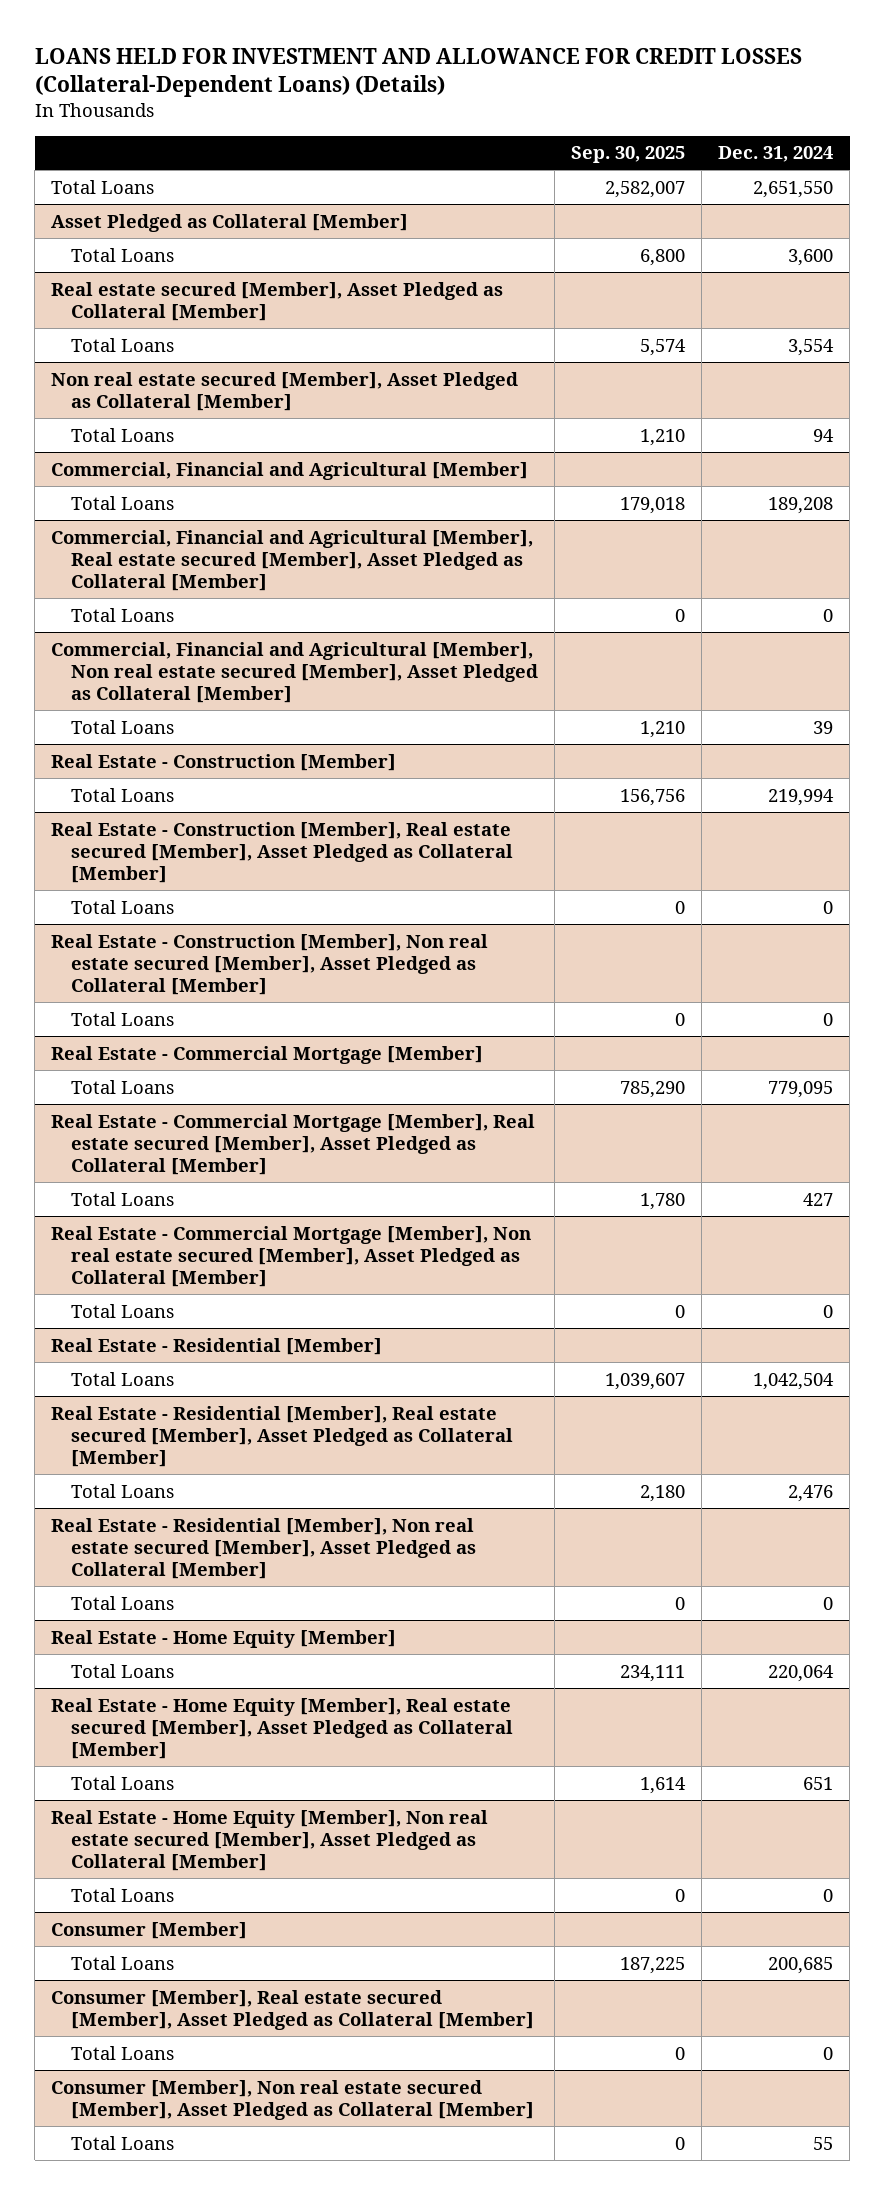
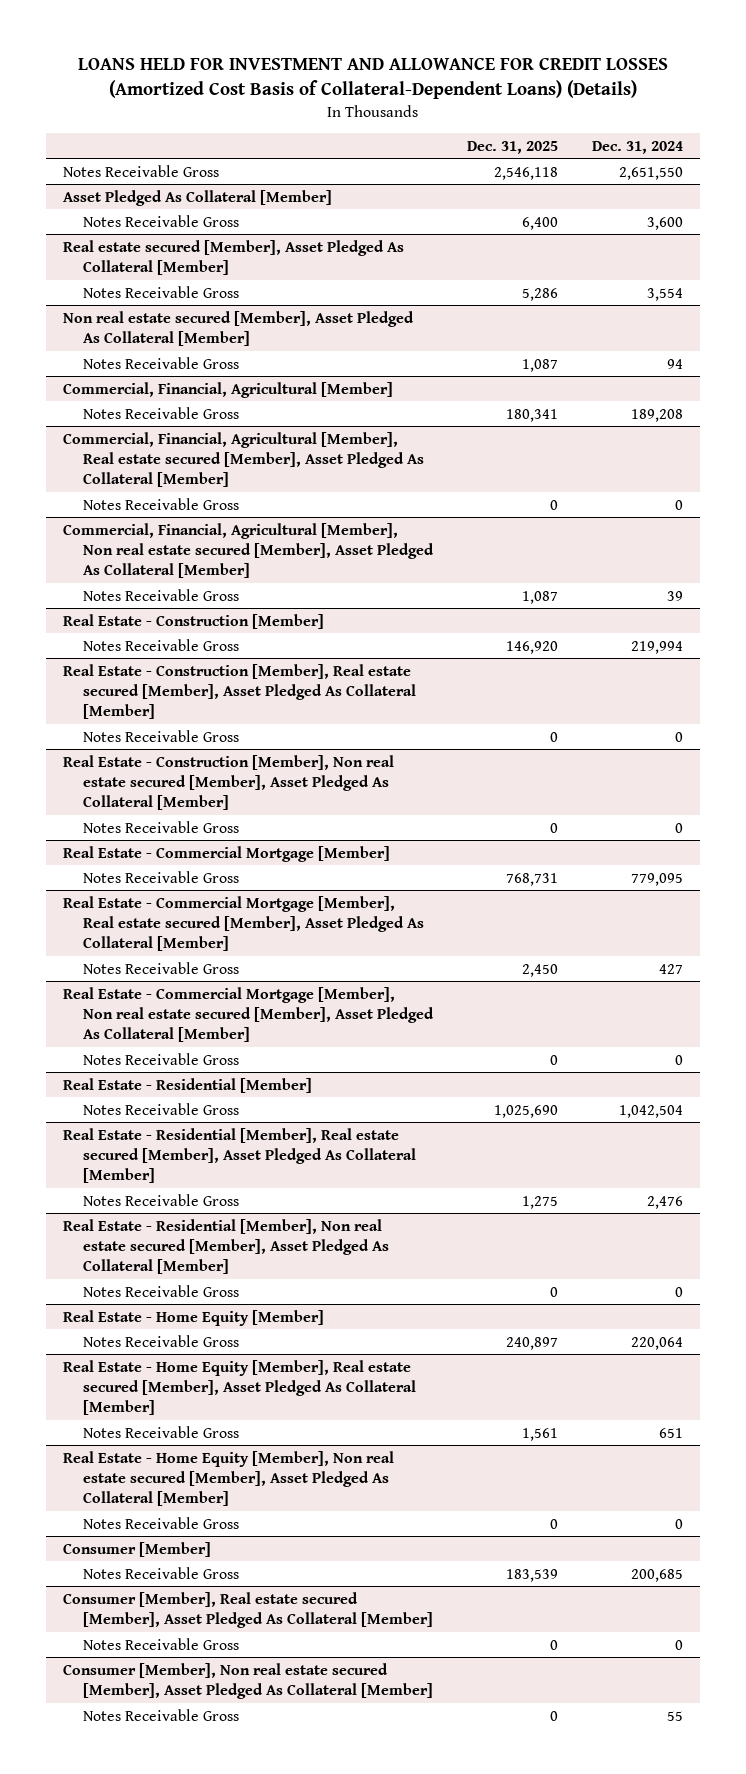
- LOANS HELD FOR INVESTMENT AND ALLOWANCE FOR CREDIT LOSSES (Collateral-Dependent Loans) (Details)
+ LOANS HELD FOR INVESTMENT AND ALLOWANCE FOR CREDIT LOSSES (Amortized Cost Basis of Collateral-Dependent Loans) (Details)
- | Sep. 30, 2025 | Dec. 31, 2024
+ | Dec. 31, 2025 | Dec. 31, 2024
- Total Loans | 2,582,007 | 2,651,550
- Asset Pledged as Collateral [Member]
- Total Loans | 6,800 | 3,600
- Real estate secured [Member], Asset Pledged as Collateral [Member]
- Total Loans | 5,574 | 3,554
- Non real estate secured [Member], Asset Pledged as Collateral [Member]
- Total Loans | 1,210 | 94
- Commercial, Financial and Agricultural [Member]
- Total Loans | 179,018 | 189,208
- Commercial, Financial and Agricultural [Member], Real estate secured [Member], Asset Pledged as Collateral [Member]
- Total Loans | 0 | 0
- Commercial, Financial and Agricultural [Member], Non real estate secured [Member], Asset Pledged as Collateral [Member]
- Total Loans | 1,210 | 39
+ Notes Receivable Gross | 2,546,118 | 2,651,550
+ Asset Pledged As Collateral [Member]
+ Notes Receivable Gross | 6,400 | 3,600
+ Real estate secured [Member], Asset Pledged As Collateral [Member]
+ Notes Receivable Gross | 5,286 | 3,554
+ Non real estate secured [Member], Asset Pledged As Collateral [Member]
+ Notes Receivable Gross | 1,087 | 94
+ Commercial, Financial, Agricultural [Member]
+ Notes Receivable Gross | 180,341 | 189,208
+ Commercial, Financial, Agricultural [Member], Real estate secured [Member], Asset Pledged As Collateral [Member]
+ Notes Receivable Gross | 0 | 0
+ Commercial, Financial, Agricultural [Member], Non real estate secured [Member], Asset Pledged As Collateral [Member]
+ Notes Receivable Gross | 1,087 | 39
@ Real Estate - Construction [Member]
- Total Loans | 156,756 | 219,994
- Real Estate - Construction [Member], Real estate secured [Member], Asset Pledged as Collateral [Member]
- Total Loans | 0 | 0
- Real Estate - Construction [Member], Non real estate secured [Member], Asset Pledged as Collateral [Member]
- Total Loans | 0 | 0
@ Real Estate - Construction [Member]
+ Notes Receivable Gross | 146,920 | 219,994
+ Real Estate - Construction [Member], Real estate secured [Member], Asset Pledged As Collateral [Member]
+ Notes Receivable Gross | 0 | 0
+ Real Estate - Construction [Member], Non real estate secured [Member], Asset Pledged As Collateral [Member]
+ Notes Receivable Gross | 0 | 0
@ Real Estate - Commercial Mortgage [Member]
- Total Loans | 785,290 | 779,095
- Real Estate - Commercial Mortgage [Member], Real estate secured [Member], Asset Pledged as Collateral [Member]
- Total Loans | 1,780 | 427
- Real Estate - Commercial Mortgage [Member], Non real estate secured [Member], Asset Pledged as Collateral [Member]
- Total Loans | 0 | 0
@ Real Estate - Commercial Mortgage [Member]
+ Notes Receivable Gross | 768,731 | 779,095
+ Real Estate - Commercial Mortgage [Member], Real estate secured [Member], Asset Pledged As Collateral [Member]
+ Notes Receivable Gross | 2,450 | 427
+ Real Estate - Commercial Mortgage [Member], Non real estate secured [Member], Asset Pledged As Collateral [Member]
+ Notes Receivable Gross | 0 | 0
@ Real Estate - Residential [Member]
- Total Loans | 1,039,607 | 1,042,504
- Real Estate - Residential [Member], Real estate secured [Member], Asset Pledged as Collateral [Member]
- Total Loans | 2,180 | 2,476
- Real Estate - Residential [Member], Non real estate secured [Member], Asset Pledged as Collateral [Member]
- Total Loans | 0 | 0
@ Real Estate - Residential [Member]
+ Notes Receivable Gross | 1,025,690 | 1,042,504
+ Real Estate - Residential [Member], Real estate secured [Member], Asset Pledged As Collateral [Member]
+ Notes Receivable Gross | 1,275 | 2,476
+ Real Estate - Residential [Member], Non real estate secured [Member], Asset Pledged As Collateral [Member]
+ Notes Receivable Gross | 0 | 0
@ Real Estate - Home Equity [Member]
- Total Loans | 234,111 | 220,064
- Real Estate - Home Equity [Member], Real estate secured [Member], Asset Pledged as Collateral [Member]
- Total Loans | 1,614 | 651
- Real Estate - Home Equity [Member], Non real estate secured [Member], Asset Pledged as Collateral [Member]
- Total Loans | 0 | 0
@ Real Estate - Home Equity [Member]
+ Notes Receivable Gross | 240,897 | 220,064
+ Real Estate - Home Equity [Member], Real estate secured [Member], Asset Pledged As Collateral [Member]
+ Notes Receivable Gross | 1,561 | 651
+ Real Estate - Home Equity [Member], Non real estate secured [Member], Asset Pledged As Collateral [Member]
+ Notes Receivable Gross | 0 | 0
@ Consumer [Member]
- Total Loans | 187,225 | 200,685
- Consumer [Member], Real estate secured [Member], Asset Pledged as Collateral [Member]
- Total Loans | 0 | 0
- Consumer [Member], Non real estate secured [Member], Asset Pledged as Collateral [Member]
- Total Loans | 0 | 55
@ Consumer [Member]
+ Notes Receivable Gross | 183,539 | 200,685
+ Consumer [Member], Real estate secured [Member], Asset Pledged As Collateral [Member]
+ Notes Receivable Gross | 0 | 0
+ Consumer [Member], Non real estate secured [Member], Asset Pledged As Collateral [Member]
+ Notes Receivable Gross | 0 | 55

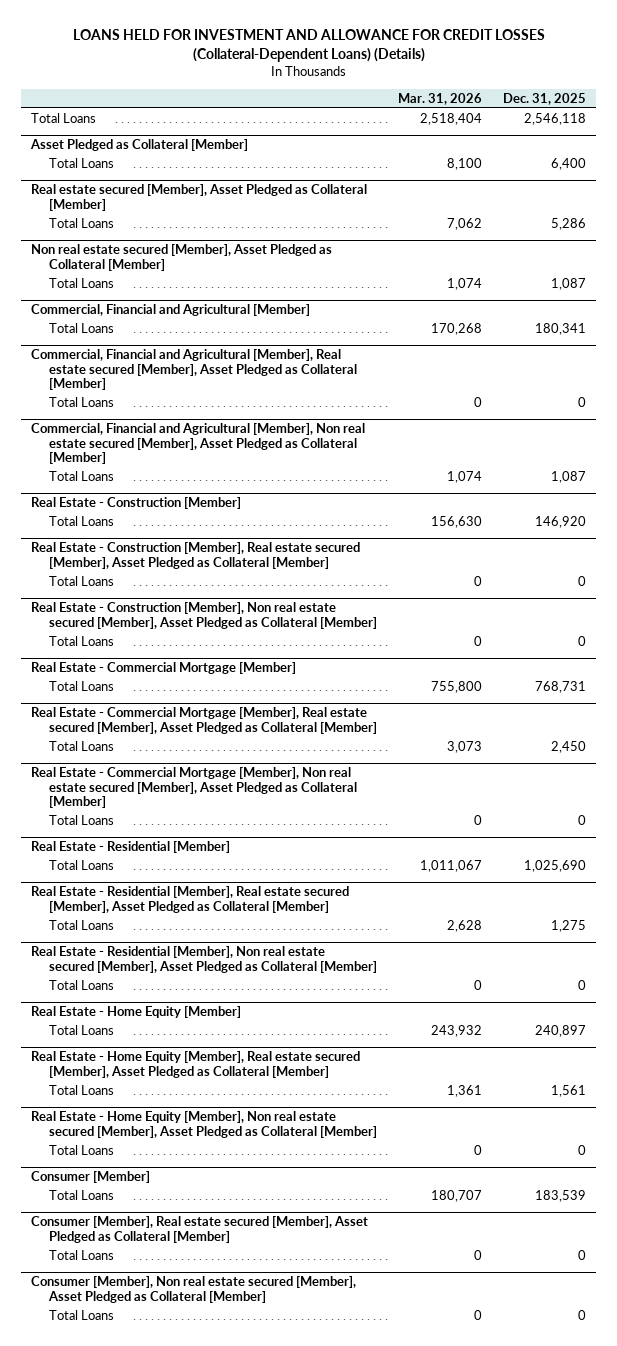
- LOANS HELD FOR INVESTMENT AND ALLOWANCE FOR CREDIT LOSSES (Amortized Cost Basis of Collateral-Dependent Loans) (Details)
+ LOANS HELD FOR INVESTMENT AND ALLOWANCE FOR CREDIT LOSSES (Collateral-Dependent Loans) (Details)
- | Dec. 31, 2025 | Dec. 31, 2024
+ | Mar. 31, 2026 | Dec. 31, 2025
- Notes Receivable Gross | 2,546,118 | 2,651,550
- Asset Pledged As Collateral [Member]
- Notes Receivable Gross | 6,400 | 3,600
- Real estate secured [Member], Asset Pledged As Collateral [Member]
- Notes Receivable Gross | 5,286 | 3,554
- Non real estate secured [Member], Asset Pledged As Collateral [Member]
- Notes Receivable Gross | 1,087 | 94
- Commercial, Financial, Agricultural [Member]
- Notes Receivable Gross | 180,341 | 189,208
- Commercial, Financial, Agricultural [Member], Real estate secured [Member], Asset Pledged As Collateral [Member]
- Notes Receivable Gross | 0 | 0
- Commercial, Financial, Agricultural [Member], Non real estate secured [Member], Asset Pledged As Collateral [Member]
- Notes Receivable Gross | 1,087 | 39
+ Total Loans | 2,518,404 | 2,546,118
+ Asset Pledged as Collateral [Member]
+ Total Loans | 8,100 | 6,400
+ Real estate secured [Member], Asset Pledged as Collateral [Member]
+ Total Loans | 7,062 | 5,286
+ Non real estate secured [Member], Asset Pledged as Collateral [Member]
+ Total Loans | 1,074 | 1,087
+ Commercial, Financial and Agricultural [Member]
+ Total Loans | 170,268 | 180,341
+ Commercial, Financial and Agricultural [Member], Real estate secured [Member], Asset Pledged as Collateral [Member]
+ Total Loans | 0 | 0
+ Commercial, Financial and Agricultural [Member], Non real estate secured [Member], Asset Pledged as Collateral [Member]
+ Total Loans | 1,074 | 1,087
@ Real Estate - Construction [Member]
- Notes Receivable Gross | 146,920 | 219,994
- Real Estate - Construction [Member], Real estate secured [Member], Asset Pledged As Collateral [Member]
- Notes Receivable Gross | 0 | 0
- Real Estate - Construction [Member], Non real estate secured [Member], Asset Pledged As Collateral [Member]
- Notes Receivable Gross | 0 | 0
@ Real Estate - Construction [Member]
+ Total Loans | 156,630 | 146,920
+ Real Estate - Construction [Member], Real estate secured [Member], Asset Pledged as Collateral [Member]
+ Total Loans | 0 | 0
+ Real Estate - Construction [Member], Non real estate secured [Member], Asset Pledged as Collateral [Member]
+ Total Loans | 0 | 0
@ Real Estate - Commercial Mortgage [Member]
- Notes Receivable Gross | 768,731 | 779,095
- Real Estate - Commercial Mortgage [Member], Real estate secured [Member], Asset Pledged As Collateral [Member]
- Notes Receivable Gross | 2,450 | 427
- Real Estate - Commercial Mortgage [Member], Non real estate secured [Member], Asset Pledged As Collateral [Member]
- Notes Receivable Gross | 0 | 0
@ Real Estate - Commercial Mortgage [Member]
+ Total Loans | 755,800 | 768,731
+ Real Estate - Commercial Mortgage [Member], Real estate secured [Member], Asset Pledged as Collateral [Member]
+ Total Loans | 3,073 | 2,450
+ Real Estate - Commercial Mortgage [Member], Non real estate secured [Member], Asset Pledged as Collateral [Member]
+ Total Loans | 0 | 0
@ Real Estate - Residential [Member]
- Notes Receivable Gross | 1,025,690 | 1,042,504
- Real Estate - Residential [Member], Real estate secured [Member], Asset Pledged As Collateral [Member]
- Notes Receivable Gross | 1,275 | 2,476
- Real Estate - Residential [Member], Non real estate secured [Member], Asset Pledged As Collateral [Member]
- Notes Receivable Gross | 0 | 0
@ Real Estate - Residential [Member]
+ Total Loans | 1,011,067 | 1,025,690
+ Real Estate - Residential [Member], Real estate secured [Member], Asset Pledged as Collateral [Member]
+ Total Loans | 2,628 | 1,275
+ Real Estate - Residential [Member], Non real estate secured [Member], Asset Pledged as Collateral [Member]
+ Total Loans | 0 | 0
@ Real Estate - Home Equity [Member]
- Notes Receivable Gross | 240,897 | 220,064
- Real Estate - Home Equity [Member], Real estate secured [Member], Asset Pledged As Collateral [Member]
- Notes Receivable Gross | 1,561 | 651
- Real Estate - Home Equity [Member], Non real estate secured [Member], Asset Pledged As Collateral [Member]
- Notes Receivable Gross | 0 | 0
@ Real Estate - Home Equity [Member]
+ Total Loans | 243,932 | 240,897
+ Real Estate - Home Equity [Member], Real estate secured [Member], Asset Pledged as Collateral [Member]
+ Total Loans | 1,361 | 1,561
+ Real Estate - Home Equity [Member], Non real estate secured [Member], Asset Pledged as Collateral [Member]
+ Total Loans | 0 | 0
@ Consumer [Member]
- Notes Receivable Gross | 183,539 | 200,685
- Consumer [Member], Real estate secured [Member], Asset Pledged As Collateral [Member]
- Notes Receivable Gross | 0 | 0
- Consumer [Member], Non real estate secured [Member], Asset Pledged As Collateral [Member]
- Notes Receivable Gross | 0 | 55
@ Consumer [Member]
+ Total Loans | 180,707 | 183,539
+ Consumer [Member], Real estate secured [Member], Asset Pledged as Collateral [Member]
+ Total Loans | 0 | 0
+ Consumer [Member], Non real estate secured [Member], Asset Pledged as Collateral [Member]
+ Total Loans | 0 | 0

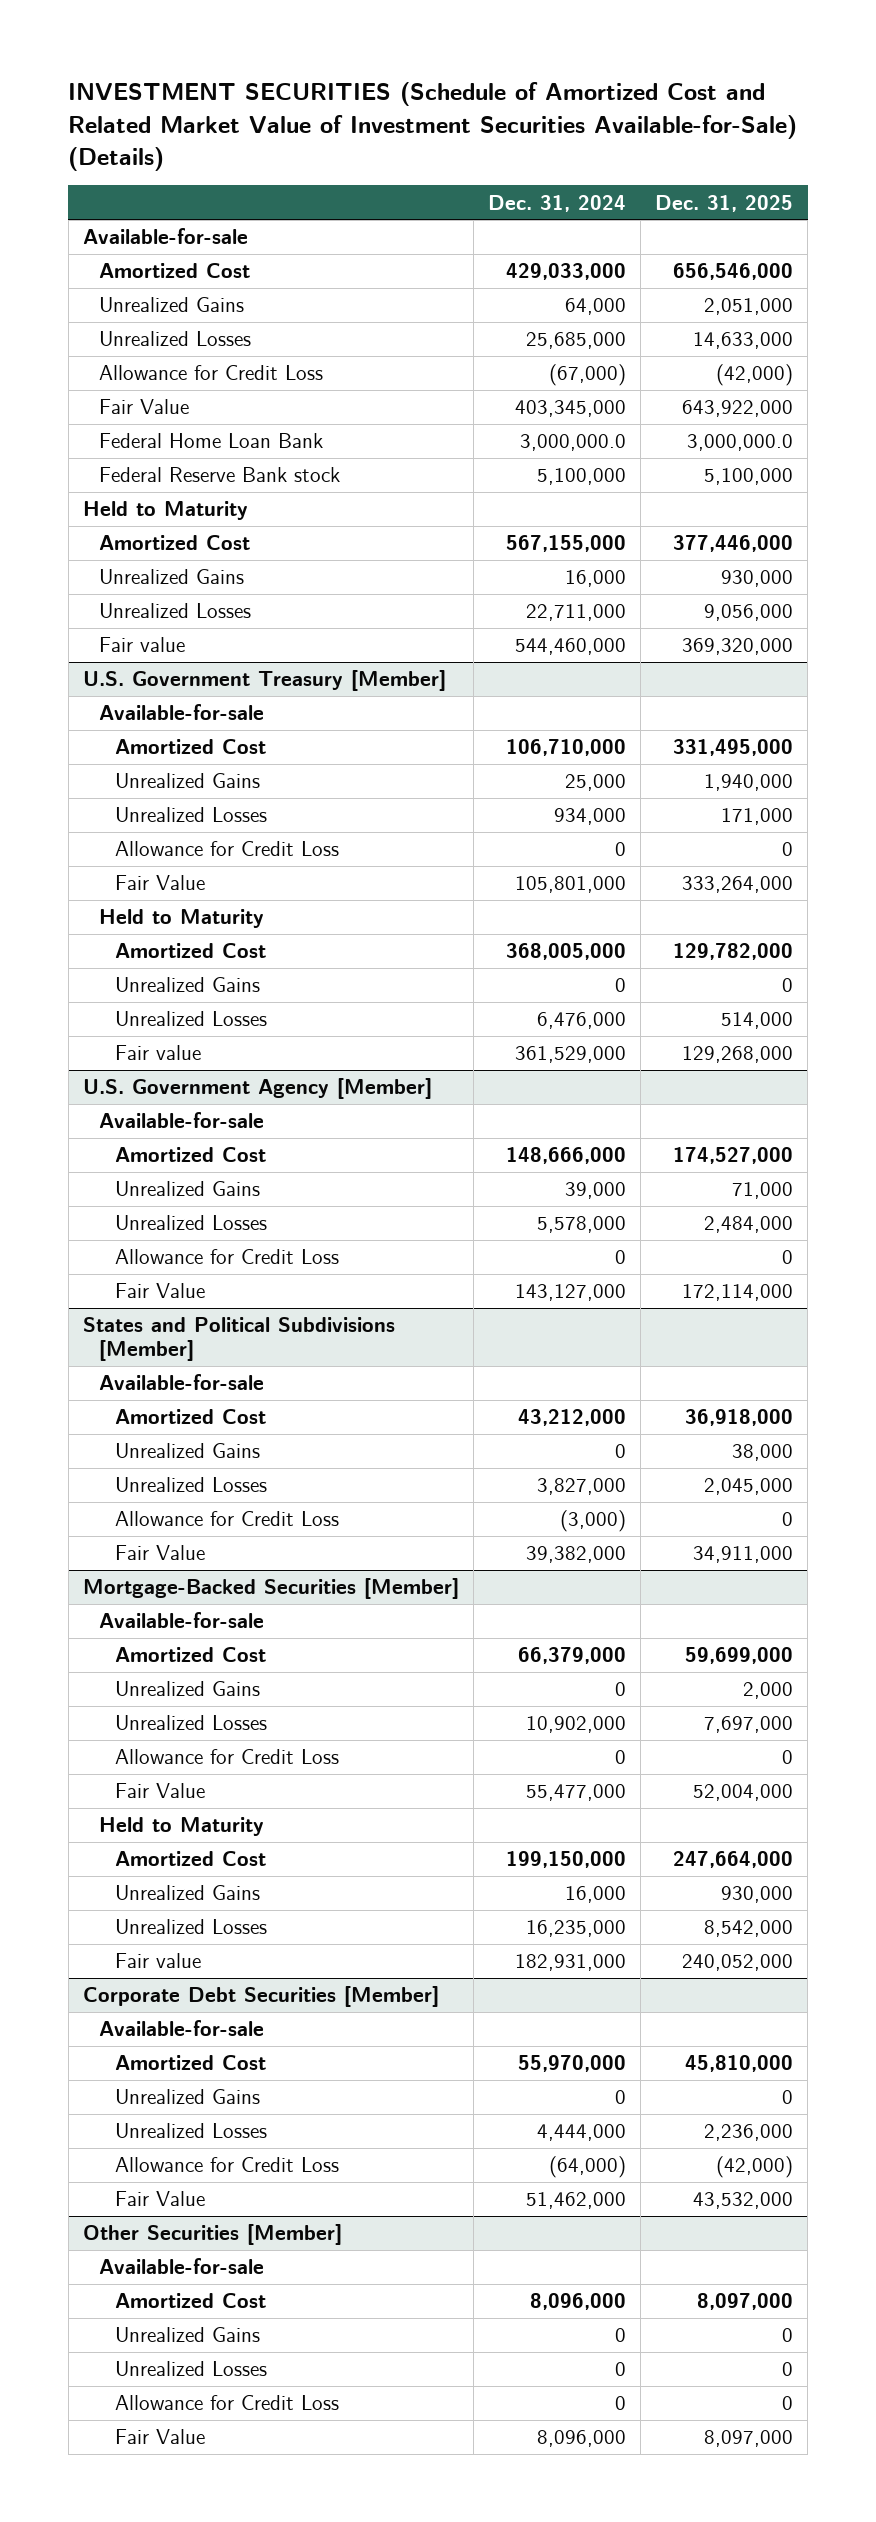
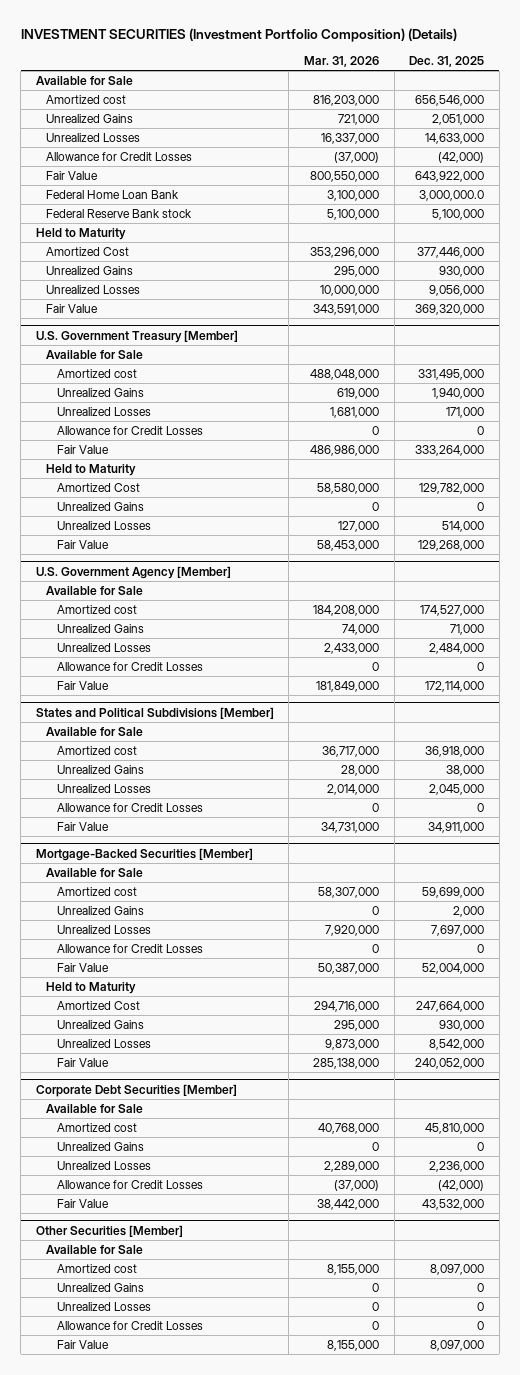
- INVESTMENT SECURITIES (Schedule of Amortized Cost and Related Market Value of Investment Securities Available-for-Sale) (Details)
+ INVESTMENT SECURITIES (Investment Portfolio Composition) (Details)
- | Dec. 31, 2024 | Dec. 31, 2025
+ | Mar. 31, 2026 | Dec. 31, 2025
- Available-for-sale
- Amortized Cost | 429,033,000 | 656,546,000
+ Available for Sale
+ Amortized cost | 816,203,000 | 656,546,000
- Allowance for Credit Loss | (67,000) | (42,000)
+ Allowance for Credit Losses | (37,000) | (42,000)
- Fair value | 544,460,000 | 369,320,000
+ Fair Value | 343,591,000 | 369,320,000
@ U.S. Government Treasury [Member]
- Available-for-sale
- Amortized Cost | 106,710,000 | 331,495,000
+ Available for Sale
+ Amortized cost | 488,048,000 | 331,495,000
- Allowance for Credit Loss | 0 | 0
+ Allowance for Credit Losses | 0 | 0
- Fair value | 361,529,000 | 129,268,000
+ Fair Value | 58,453,000 | 129,268,000
@ U.S. Government Agency [Member]
- Available-for-sale
- Amortized Cost | 148,666,000 | 174,527,000
+ Available for Sale
+ Amortized cost | 184,208,000 | 174,527,000
- Allowance for Credit Loss | 0 | 0
+ Allowance for Credit Losses | 0 | 0
@ States and Political Subdivisions [Member]
- Available-for-sale
- Amortized Cost | 43,212,000 | 36,918,000
+ Available for Sale
+ Amortized cost | 36,717,000 | 36,918,000
- Allowance for Credit Loss | (3,000) | 0
+ Allowance for Credit Losses | 0 | 0
@ Mortgage-Backed Securities [Member]
- Available-for-sale
- Amortized Cost | 66,379,000 | 59,699,000
+ Available for Sale
+ Amortized cost | 58,307,000 | 59,699,000
- Allowance for Credit Loss | 0 | 0
+ Allowance for Credit Losses | 0 | 0
- Fair value | 182,931,000 | 240,052,000
+ Fair Value | 285,138,000 | 240,052,000
@ Corporate Debt Securities [Member]
- Available-for-sale
- Amortized Cost | 55,970,000 | 45,810,000
+ Available for Sale
+ Amortized cost | 40,768,000 | 45,810,000
- Allowance for Credit Loss | (64,000) | (42,000)
+ Allowance for Credit Losses | (37,000) | (42,000)
@ Other Securities [Member]
- Available-for-sale
- Amortized Cost | 8,096,000 | 8,097,000
+ Available for Sale
+ Amortized cost | 8,155,000 | 8,097,000
- Allowance for Credit Loss | 0 | 0
+ Allowance for Credit Losses | 0 | 0

